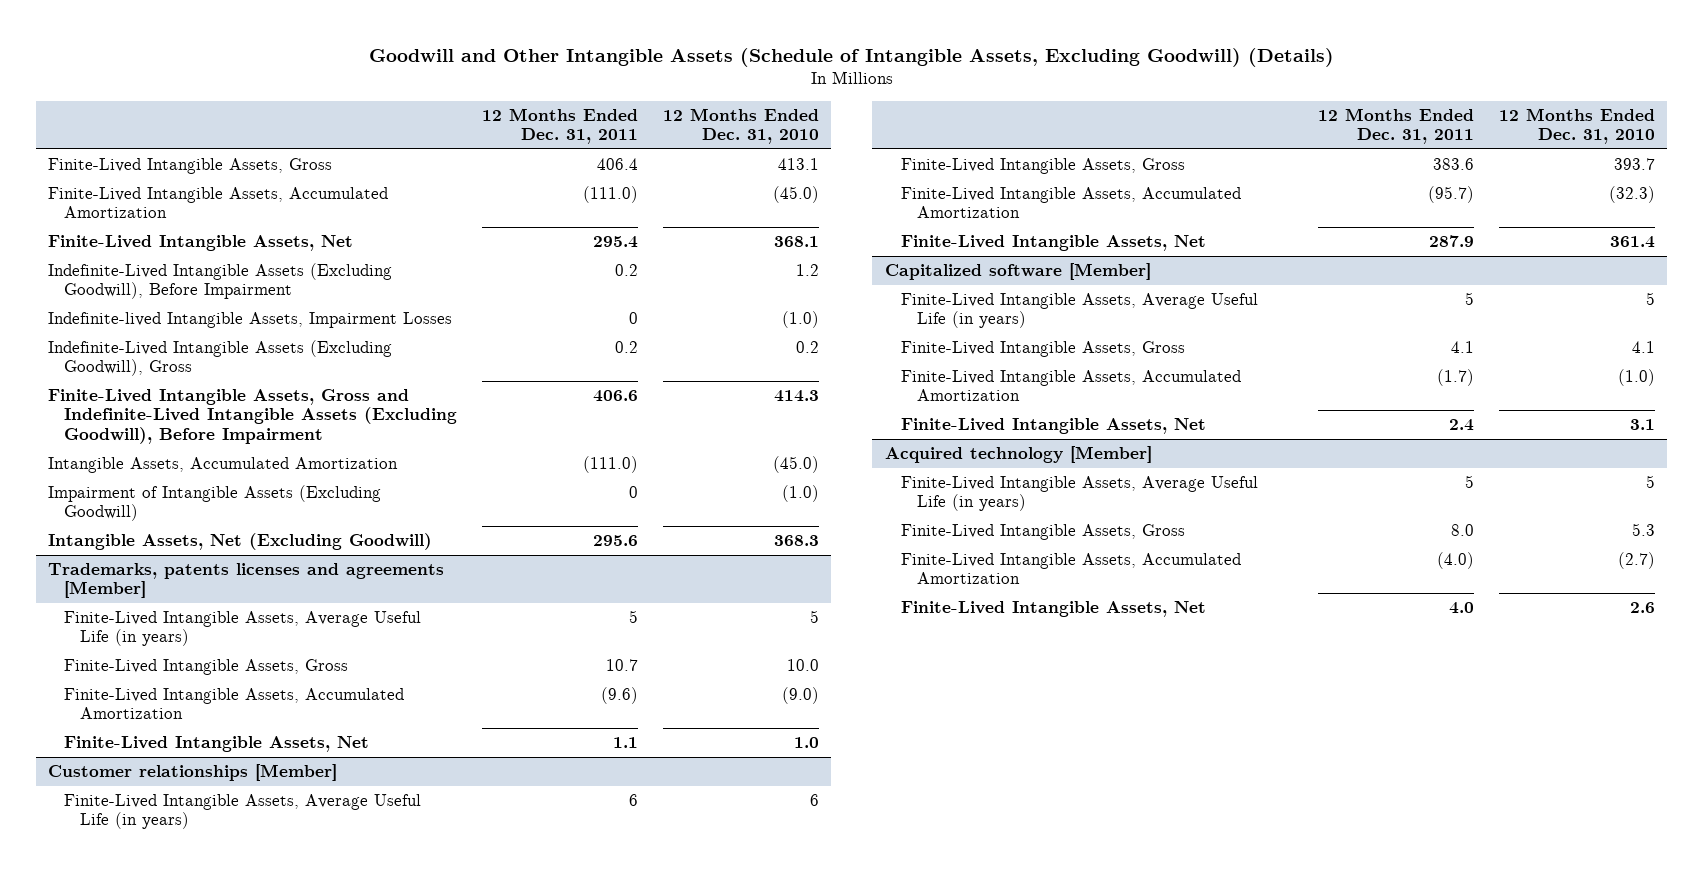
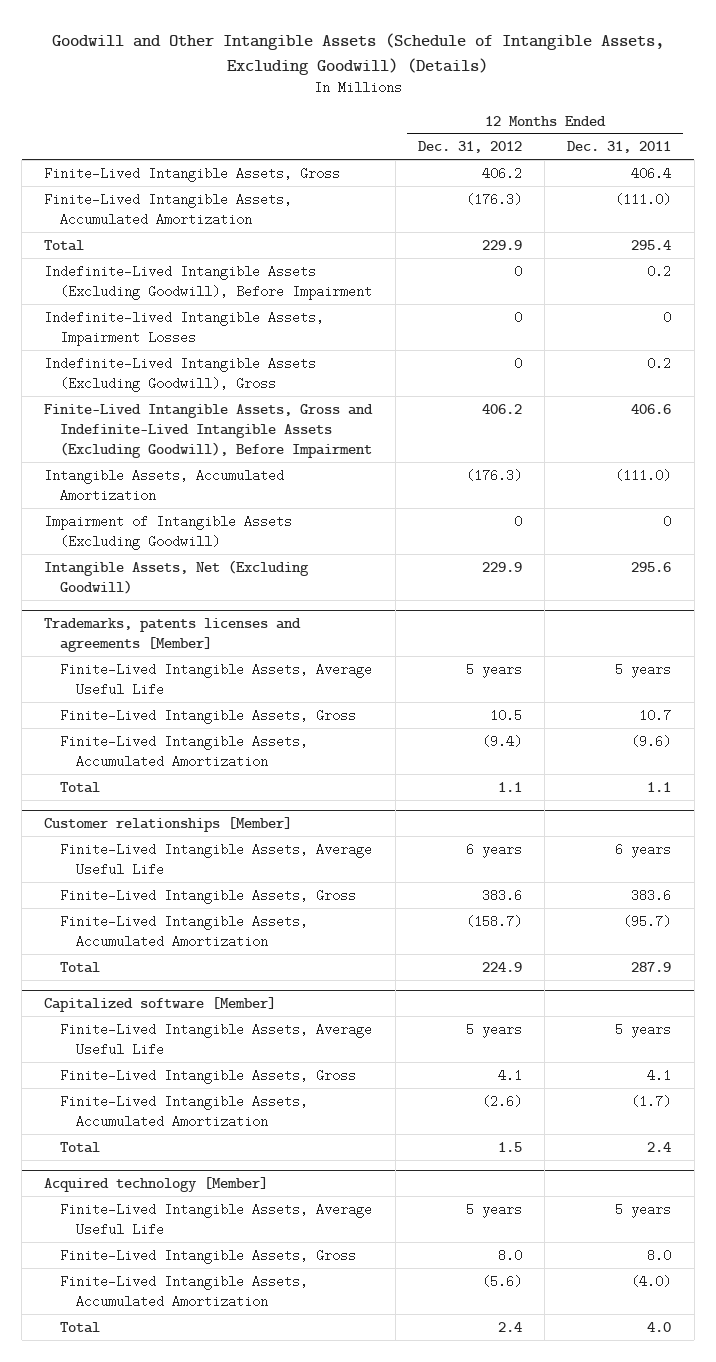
- | 12 Months Ended Dec. 31, 2011 | 12 Months Ended Dec. 31, 2010
+ | 12 Months Ended Dec. 31, 2012 | 12 Months Ended Dec. 31, 2011
- Finite-Lived Intangible Assets, Net | 295.4 | 368.1
+ Total | 229.9 | 295.4
@ Trademarks, patents licenses and agreements [Member]
- Finite-Lived Intangible Assets, Average Useful Life (in years) | 5 | 5
+ Finite-Lived Intangible Assets, Average Useful Life | 5 years | 5 years
- Finite-Lived Intangible Assets, Net | 1.1 | 1.0
+ Total | 1.1 | 1.1
@ Customer relationships [Member]
- Finite-Lived Intangible Assets, Average Useful Life (in years) | 6 | 6
+ Finite-Lived Intangible Assets, Average Useful Life | 6 years | 6 years
- Finite-Lived Intangible Assets, Net | 287.9 | 361.4
+ Total | 224.9 | 287.9
@ Capitalized software [Member]
- Finite-Lived Intangible Assets, Average Useful Life (in years) | 5 | 5
+ Finite-Lived Intangible Assets, Average Useful Life | 5 years | 5 years
- Finite-Lived Intangible Assets, Net | 2.4 | 3.1
+ Total | 1.5 | 2.4
@ Acquired technology [Member]
- Finite-Lived Intangible Assets, Average Useful Life (in years) | 5 | 5
+ Finite-Lived Intangible Assets, Average Useful Life | 5 years | 5 years
- Finite-Lived Intangible Assets, Net | 4.0 | 2.6
+ Total | 2.4 | 4.0

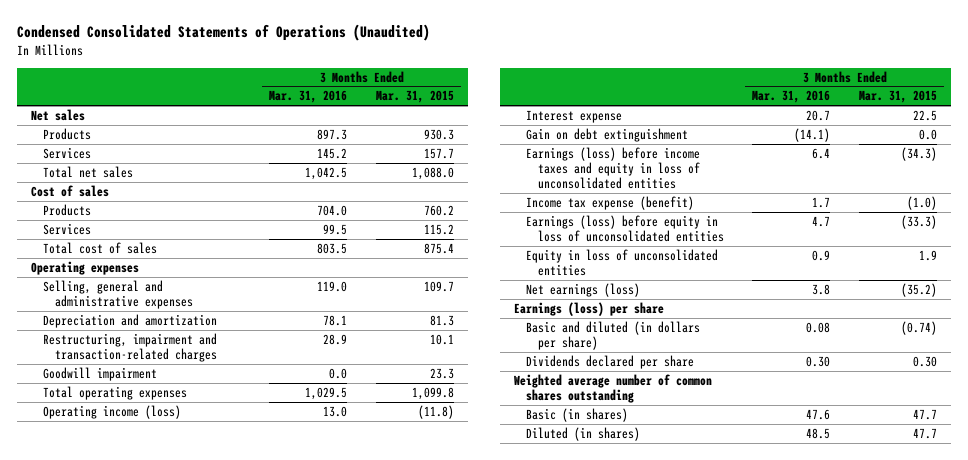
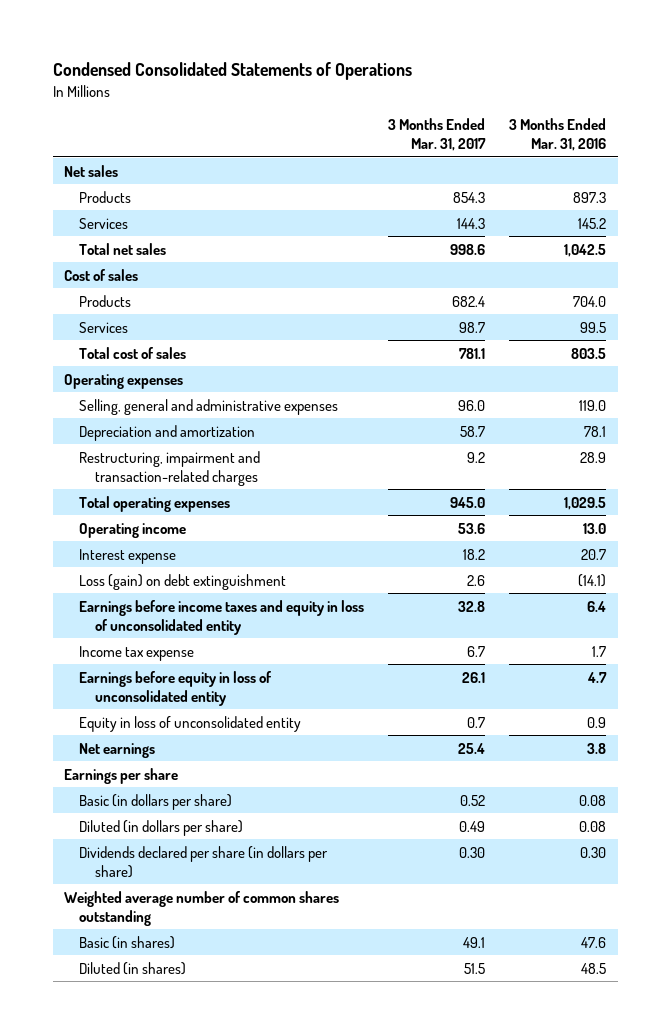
- Condensed Consolidated Statements of Operations (Unaudited)
+ Condensed Consolidated Statements of Operations
- | 3 Months Ended Mar. 31, 2016 | 3 Months Ended Mar. 31, 2015
+ | 3 Months Ended Mar. 31, 2017 | 3 Months Ended Mar. 31, 2016
- Goodwill impairment | 0.0 | 23.3
- Operating income (loss) | 13.0 | (11.8)
+ Operating income | 53.6 | 13.0
- Gain on debt extinguishment | (14.1) | 0.0
- Earnings (loss) before income taxes and equity in loss of unconsolidated entities | 6.4 | (34.3)
- Income tax expense (benefit) | 1.7 | (1.0)
- Earnings (loss) before equity in loss of unconsolidated entities | 4.7 | (33.3)
- Equity in loss of unconsolidated entities | 0.9 | 1.9
- Net earnings (loss) | 3.8 | (35.2)
- Earnings (loss) per share
- Basic and diluted (in dollars per share) | 0.08 | (0.74)
- Dividends declared per share | 0.30 | 0.30
+ Loss (gain) on debt extinguishment | 2.6 | (14.1)
+ Earnings before income taxes and equity in loss of unconsolidated entity | 32.8 | 6.4
+ Income tax expense | 6.7 | 1.7
+ Earnings before equity in loss of unconsolidated entity | 26.1 | 4.7
+ Equity in loss of unconsolidated entity | 0.7 | 0.9
+ Net earnings | 25.4 | 3.8
+ Earnings per share
+ Basic (in dollars per share) | 0.52 | 0.08
+ Diluted (in dollars per share) | 0.49 | 0.08
+ Dividends declared per share (in dollars per share) | 0.30 | 0.30

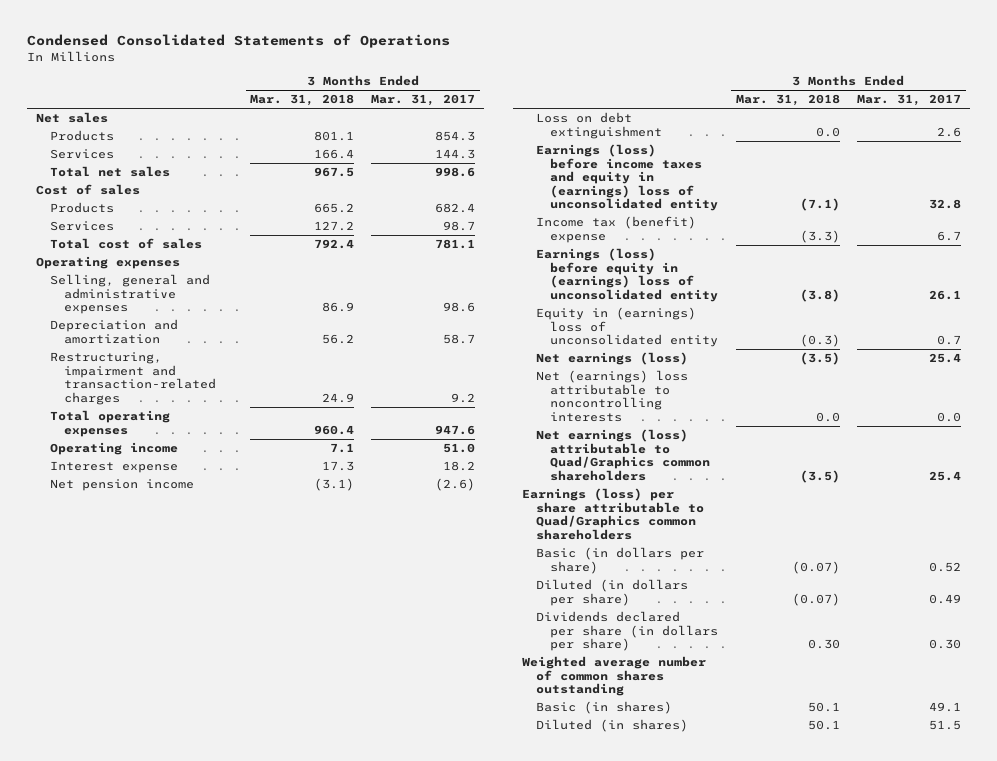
- | 3 Months Ended Mar. 31, 2017 | 3 Months Ended Mar. 31, 2016
+ | 3 Months Ended Mar. 31, 2018 | 3 Months Ended Mar. 31, 2017
- Selling, general and administrative expenses | 96.0 | 119.0
+ Selling, general and administrative expenses | 86.9 | 98.6
- Total operating expenses | 945.0 | 1,029.5
- Operating income | 53.6 | 13.0
+ Total operating expenses | 960.4 | 947.6
+ Operating income | 7.1 | 51.0
- Loss (gain) on debt extinguishment | 2.6 | (14.1)
- Earnings before income taxes and equity in loss of unconsolidated entity | 32.8 | 6.4
- Income tax expense | 6.7 | 1.7
- Earnings before equity in loss of unconsolidated entity | 26.1 | 4.7
- Equity in loss of unconsolidated entity | 0.7 | 0.9
- Net earnings | 25.4 | 3.8
- Earnings per share
+ Net pension income | (3.1) | (2.6)
+ Loss on debt extinguishment | 0.0 | 2.6
+ Earnings (loss) before income taxes and equity in (earnings) loss of unconsolidated entity | (7.1) | 32.8
+ Income tax (benefit) expense | (3.3) | 6.7
+ Earnings (loss) before equity in (earnings) loss of unconsolidated entity | (3.8) | 26.1
+ Equity in (earnings) loss of unconsolidated entity | (0.3) | 0.7
+ Net earnings (loss) | (3.5) | 25.4
+ Net (earnings) loss attributable to noncontrolling interests | 0.0 | 0.0
+ Net earnings (loss) attributable to Quad/Graphics common shareholders | (3.5) | 25.4
+ Earnings (loss) per share attributable to Quad/Graphics common shareholders

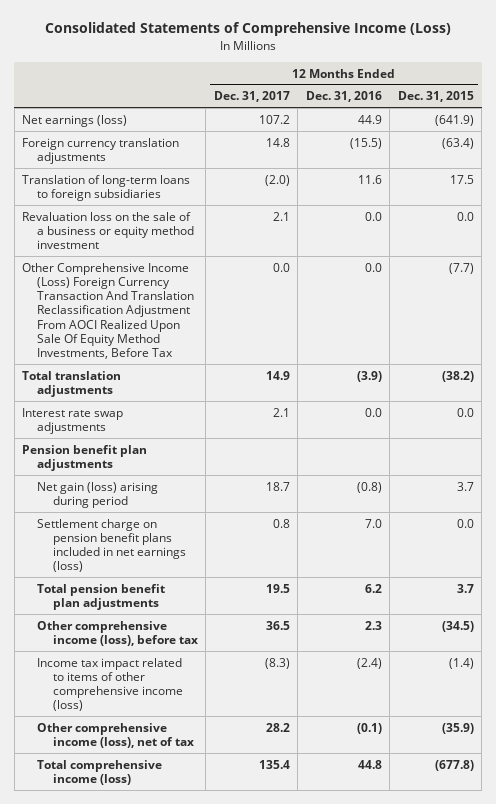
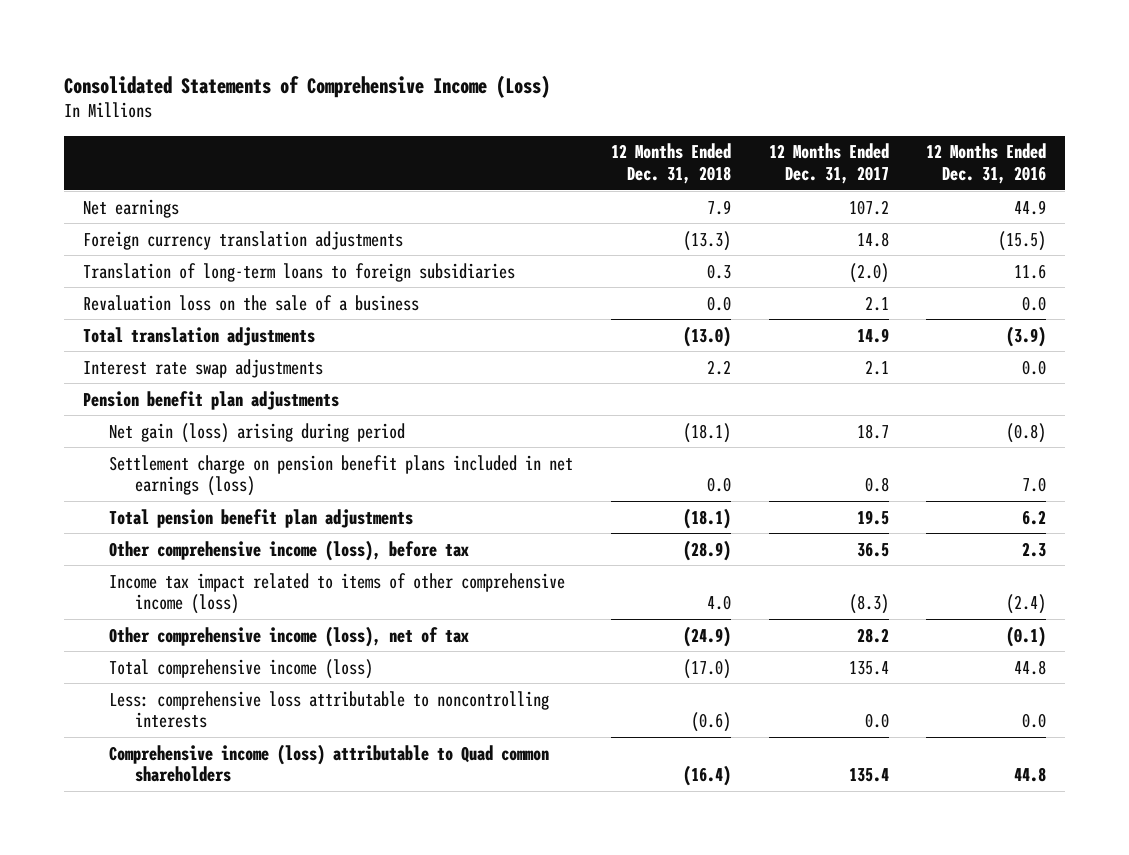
- | 12 Months Ended Dec. 31, 2017 | 12 Months Ended Dec. 31, 2016 | 12 Months Ended Dec. 31, 2015
+ | 12 Months Ended Dec. 31, 2018 | 12 Months Ended Dec. 31, 2017 | 12 Months Ended Dec. 31, 2016
- Net earnings (loss) | 107.2 | 44.9 | (641.9)
+ Net earnings | 7.9 | 107.2 | 44.9
- Revaluation loss on the sale of a business or equity method investment | 2.1 | 0.0 | 0.0
- Other Comprehensive Income (Loss) Foreign Currency Transaction And Translation Reclassification Adjustment From AOCI Realized Upon Sale Of Equity Method Investments, Before Tax | 0.0 | 0.0 | (7.7)
+ Revaluation loss on the sale of a business | 0.0 | 2.1 | 0.0
+ Less: comprehensive loss attributable to noncontrolling interests | (0.6) | 0.0 | 0.0
+ Comprehensive income (loss) attributable to Quad common shareholders | (16.4) | 135.4 | 44.8

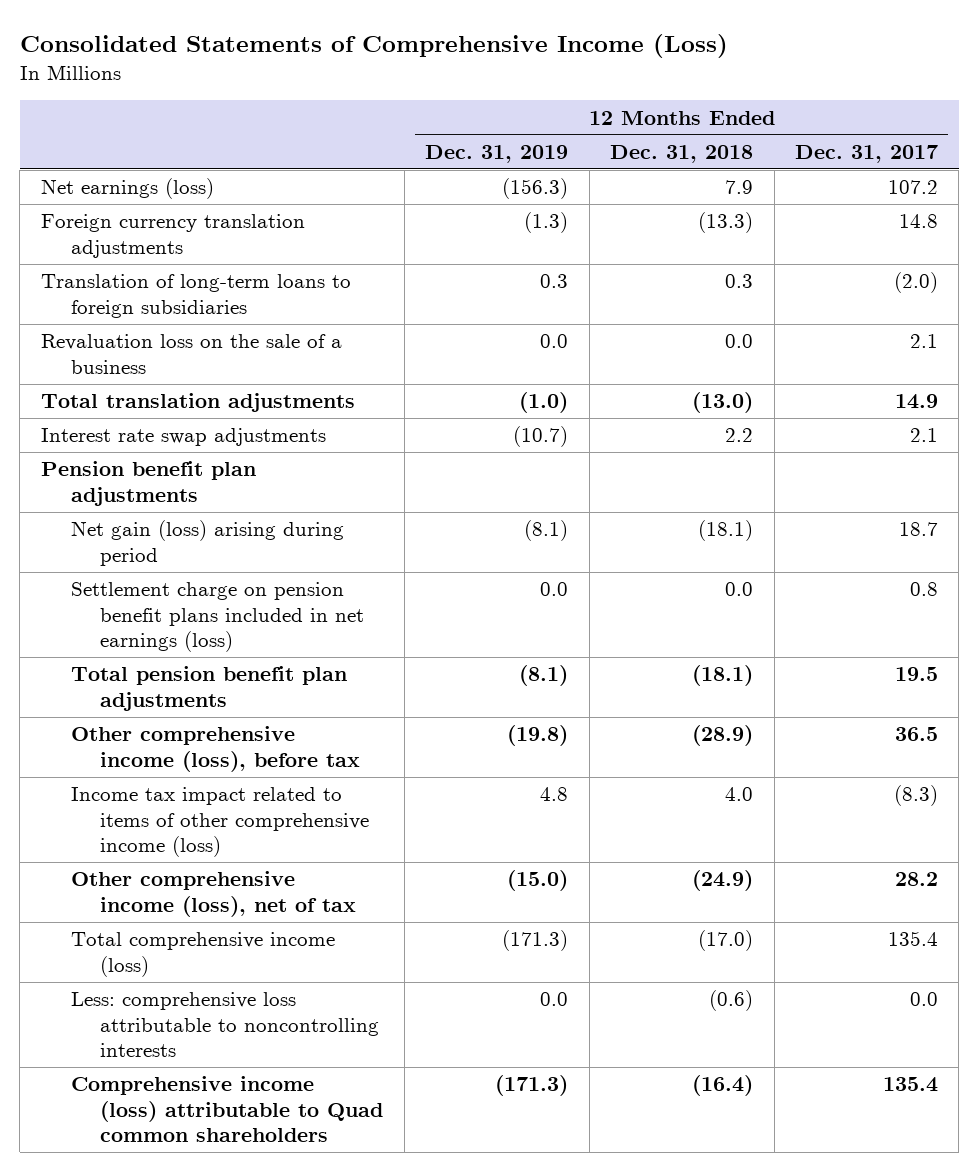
- | 12 Months Ended Dec. 31, 2018 | 12 Months Ended Dec. 31, 2017 | 12 Months Ended Dec. 31, 2016
+ | 12 Months Ended Dec. 31, 2019 | 12 Months Ended Dec. 31, 2018 | 12 Months Ended Dec. 31, 2017
- Net earnings | 7.9 | 107.2 | 44.9
+ Net earnings (loss) | (156.3) | 7.9 | 107.2

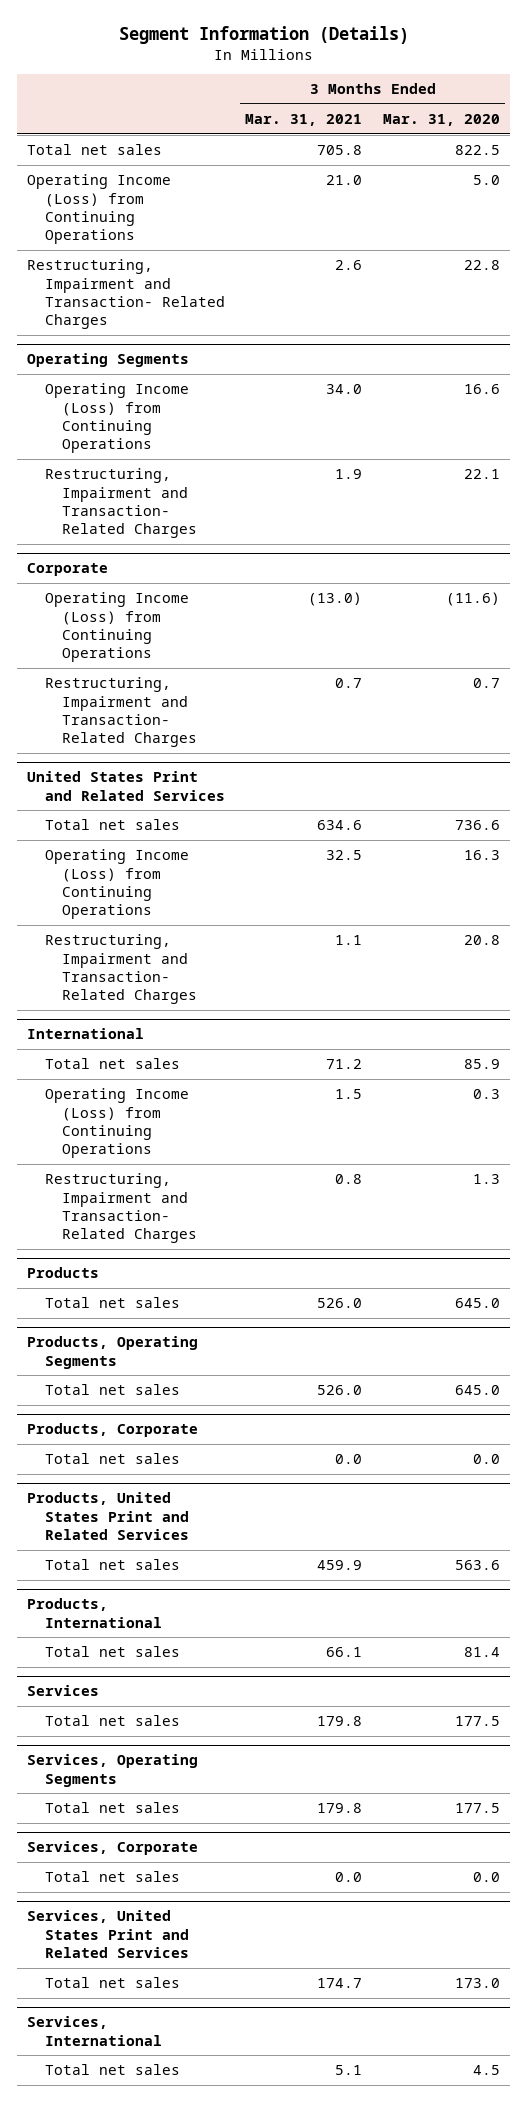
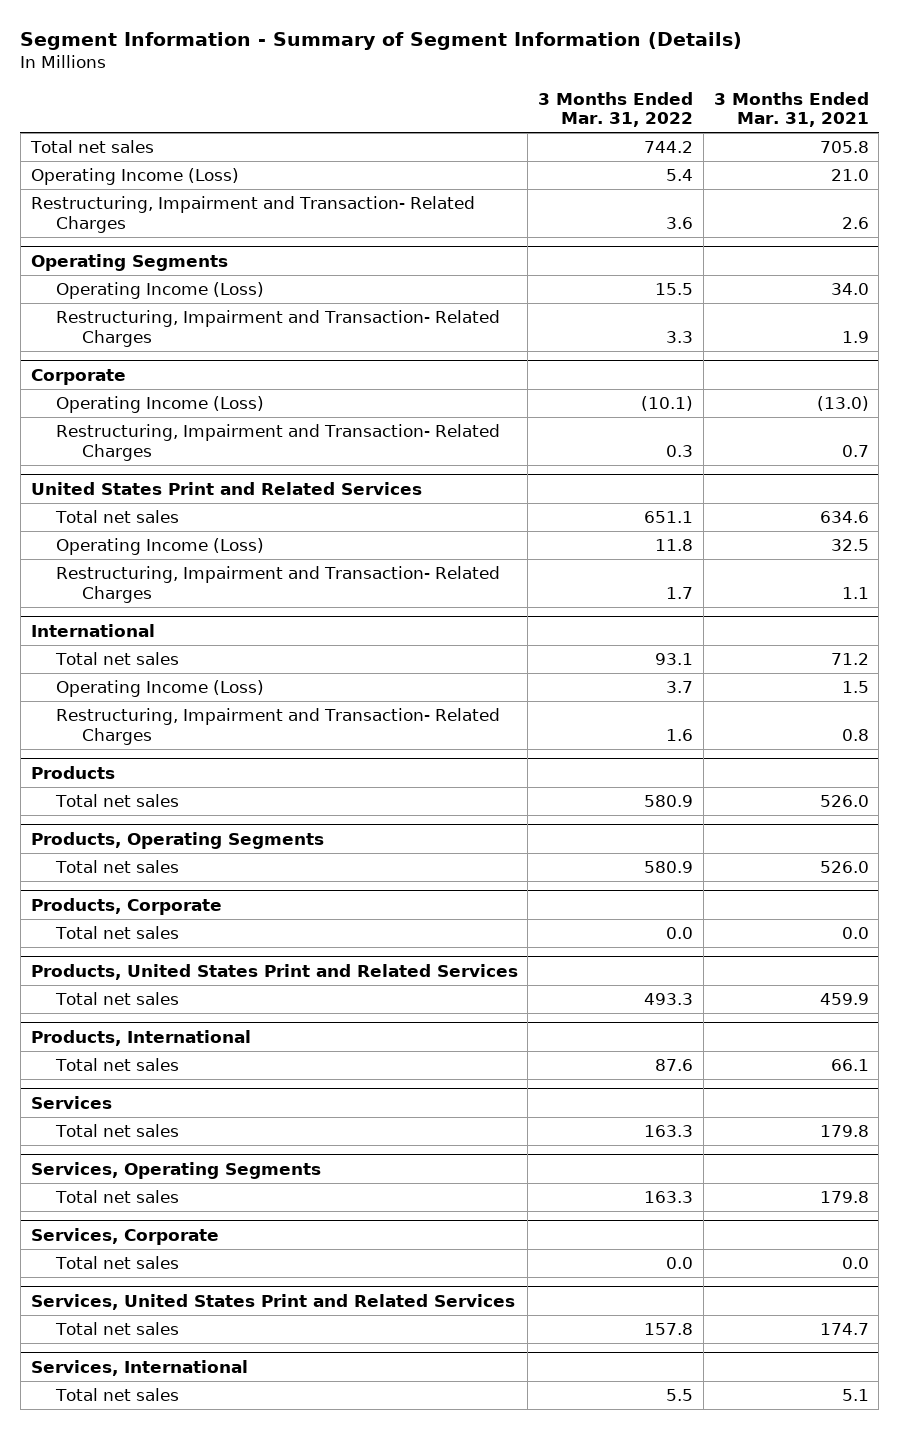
- Segment Information (Details)
+ Segment Information - Summary of Segment Information (Details)
- | 3 Months Ended Mar. 31, 2021 | 3 Months Ended Mar. 31, 2020
+ | 3 Months Ended Mar. 31, 2022 | 3 Months Ended Mar. 31, 2021
- Operating Income (Loss) from Continuing Operations | 21.0 | 5.0
+ Operating Income (Loss) | 5.4 | 21.0
@ Operating Segments
- Operating Income (Loss) from Continuing Operations | 34.0 | 16.6
+ Operating Income (Loss) | 15.5 | 34.0
@ Corporate
- Operating Income (Loss) from Continuing Operations | (13.0) | (11.6)
+ Operating Income (Loss) | (10.1) | (13.0)
@ United States Print and Related Services
- Operating Income (Loss) from Continuing Operations | 32.5 | 16.3
+ Operating Income (Loss) | 11.8 | 32.5
@ International
- Operating Income (Loss) from Continuing Operations | 1.5 | 0.3
+ Operating Income (Loss) | 3.7 | 1.5

